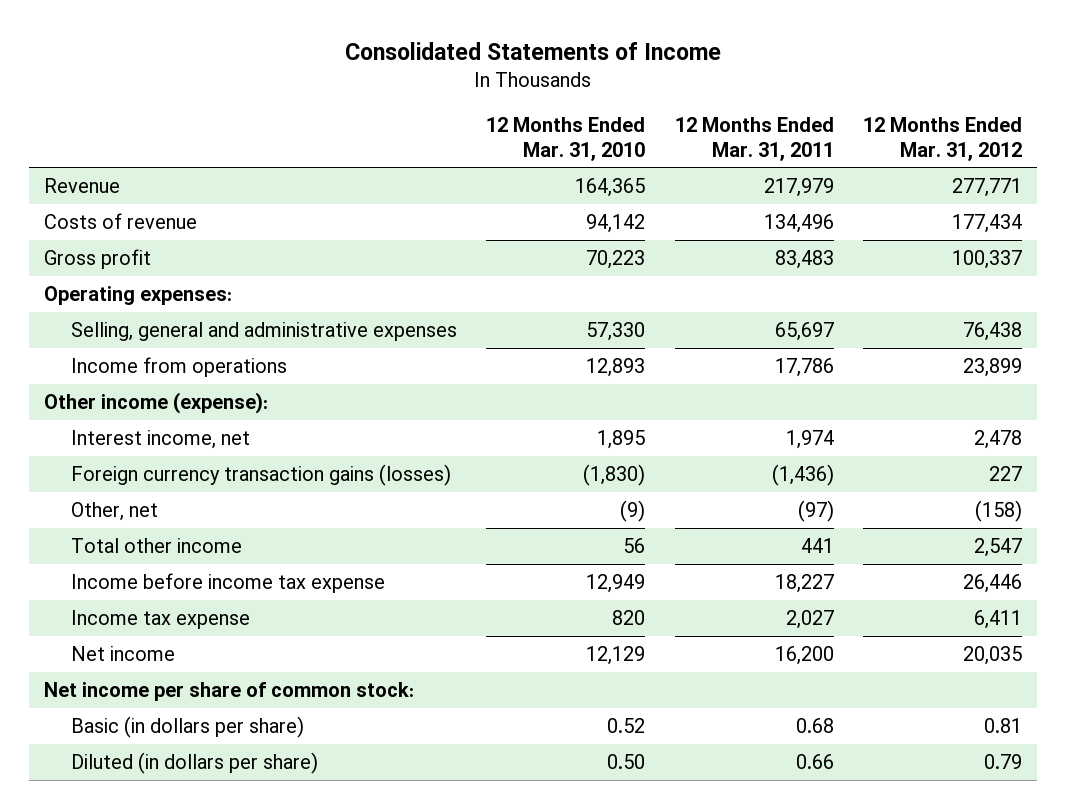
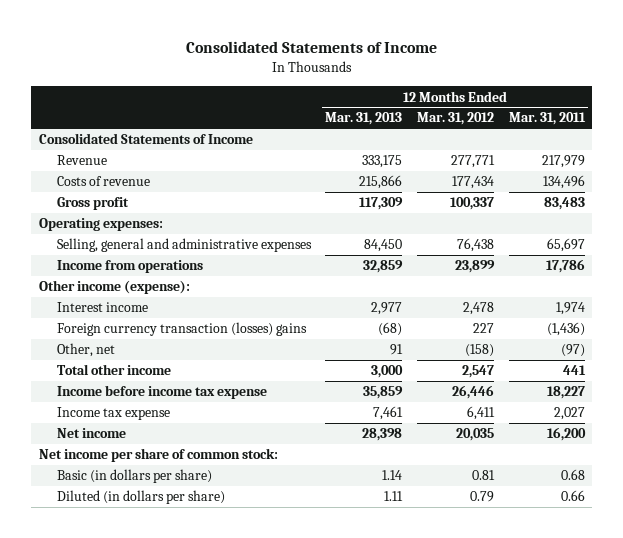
- | 12 Months Ended Mar. 31, 2010 | 12 Months Ended Mar. 31, 2011 | 12 Months Ended Mar. 31, 2012
+ | 12 Months Ended Mar. 31, 2013 | 12 Months Ended Mar. 31, 2012 | 12 Months Ended Mar. 31, 2011
+ Consolidated Statements of Income
- Interest income, net | 1,895 | 1,974 | 2,478
- Foreign currency transaction gains (losses) | (1,830) | (1,436) | 227
+ Interest income | 2,977 | 2,478 | 1,974
+ Foreign currency transaction (losses) gains | (68) | 227 | (1,436)

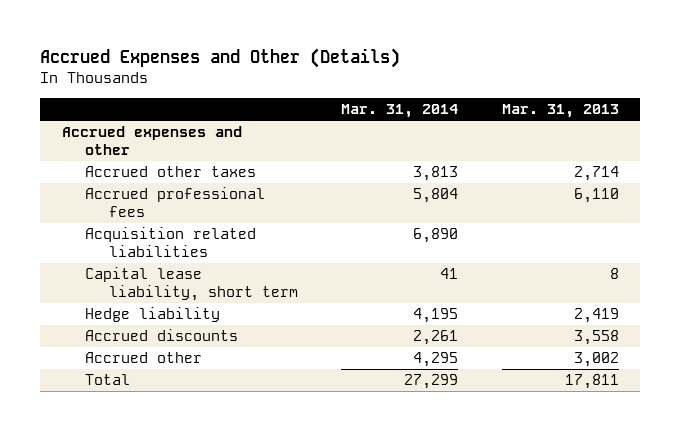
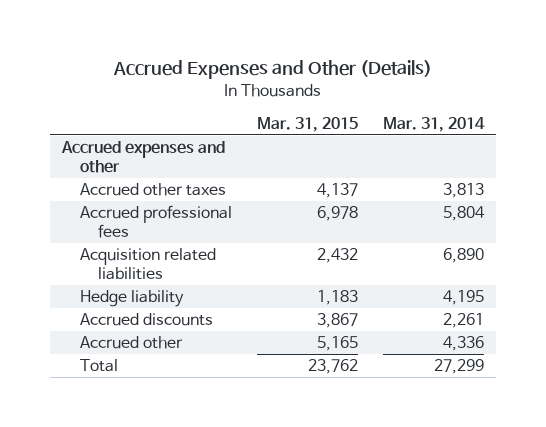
- | Mar. 31, 2014 | Mar. 31, 2013
+ | Mar. 31, 2015 | Mar. 31, 2014
- Capital lease liability, short term | 41 | 8
- Accrued other | 4,295 | 3,002
+ Accrued other | 5,165 | 4,336

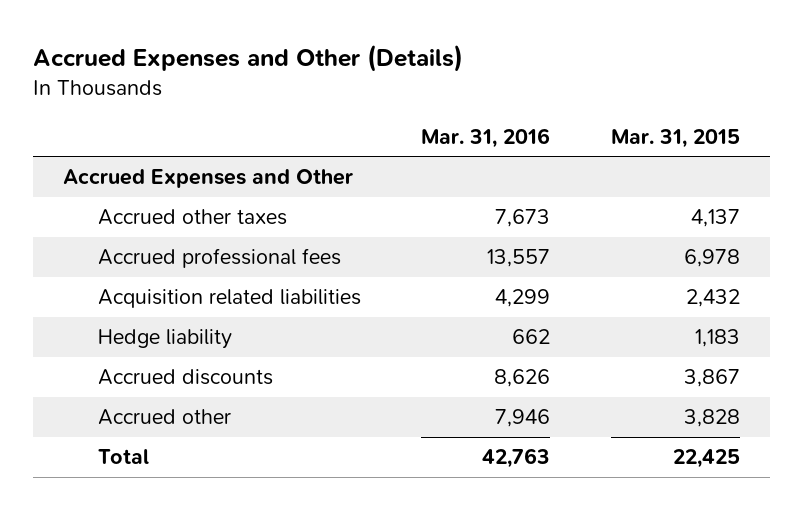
- | Mar. 31, 2015 | Mar. 31, 2014
+ | Mar. 31, 2016 | Mar. 31, 2015
- Accrued expenses and other
+ Accrued Expenses and Other
- Accrued other | 5,165 | 4,336
- Total | 23,762 | 27,299
+ Accrued other | 7,946 | 3,828
+ Total | 42,763 | 22,425

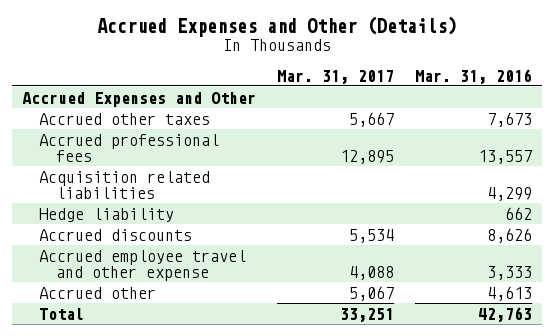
- | Mar. 31, 2016 | Mar. 31, 2015
+ | Mar. 31, 2017 | Mar. 31, 2016
- Accrued other | 7,946 | 3,828
+ Accrued employee travel and other expense | 4,088 | 3,333
+ Accrued other | 5,067 | 4,613

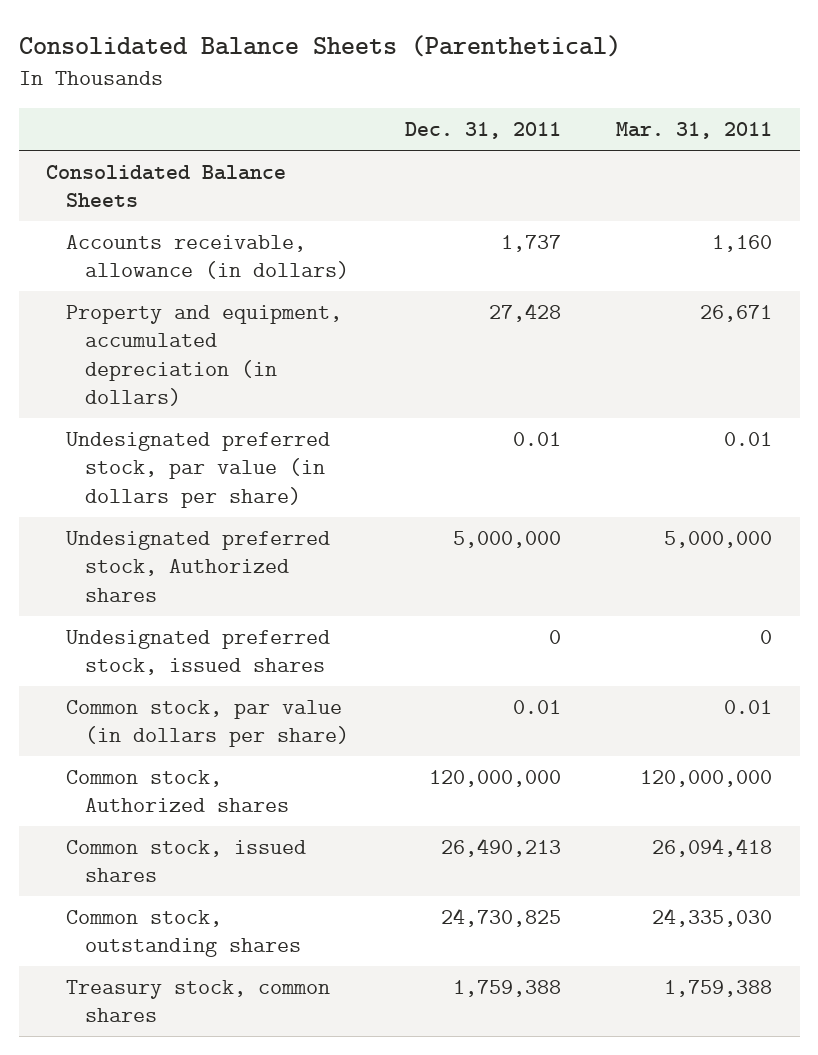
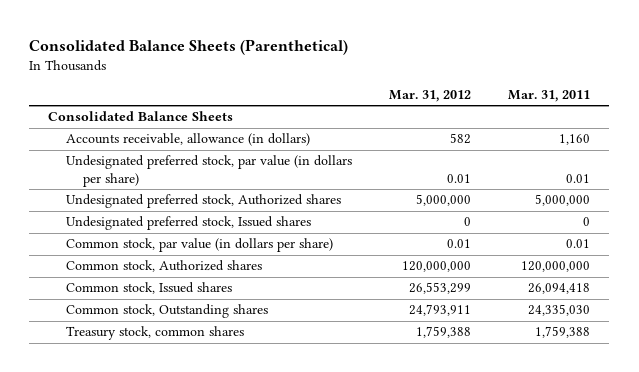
- | Dec. 31, 2011 | Mar. 31, 2011
+ | Mar. 31, 2012 | Mar. 31, 2011
- Property and equipment, accumulated depreciation (in dollars) | 27,428 | 26,671
- Undesignated preferred stock, issued shares | 0 | 0
+ Undesignated preferred stock, Issued shares | 0 | 0
- Common stock, issued shares | 26,490,213 | 26,094,418
- Common stock, outstanding shares | 24,730,825 | 24,335,030
+ Common stock, Issued shares | 26,553,299 | 26,094,418
+ Common stock, Outstanding shares | 24,793,911 | 24,335,030

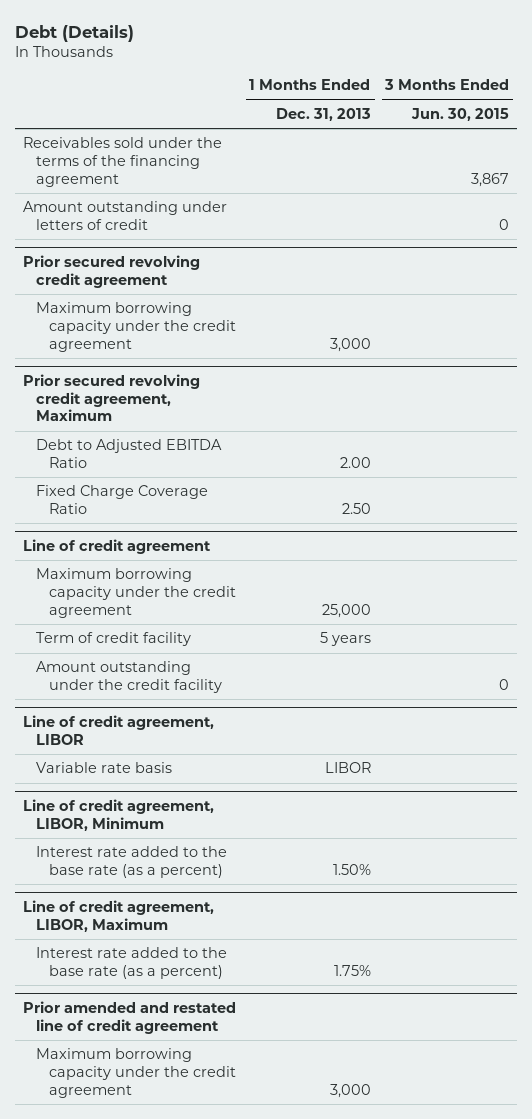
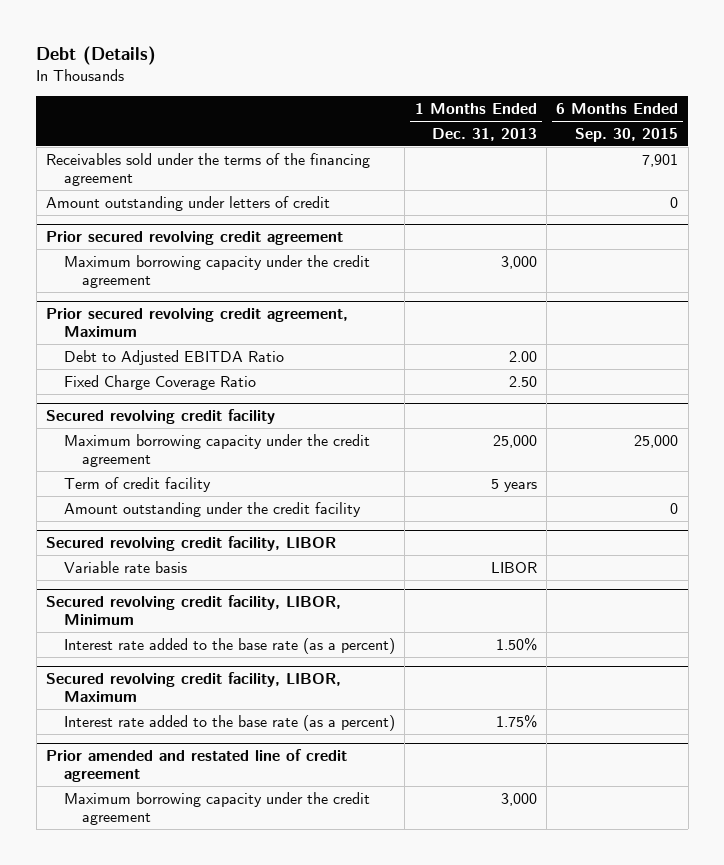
- | 1 Months Ended Dec. 31, 2013 | 3 Months Ended Jun. 30, 2015
+ | 1 Months Ended Dec. 31, 2013 | 6 Months Ended Sep. 30, 2015
- Line of credit agreement
+ Secured revolving credit facility
- Line of credit agreement, LIBOR
+ Secured revolving credit facility, LIBOR
- Line of credit agreement, LIBOR, Minimum
+ Secured revolving credit facility, LIBOR, Minimum
- Line of credit agreement, LIBOR, Maximum
+ Secured revolving credit facility, LIBOR, Maximum

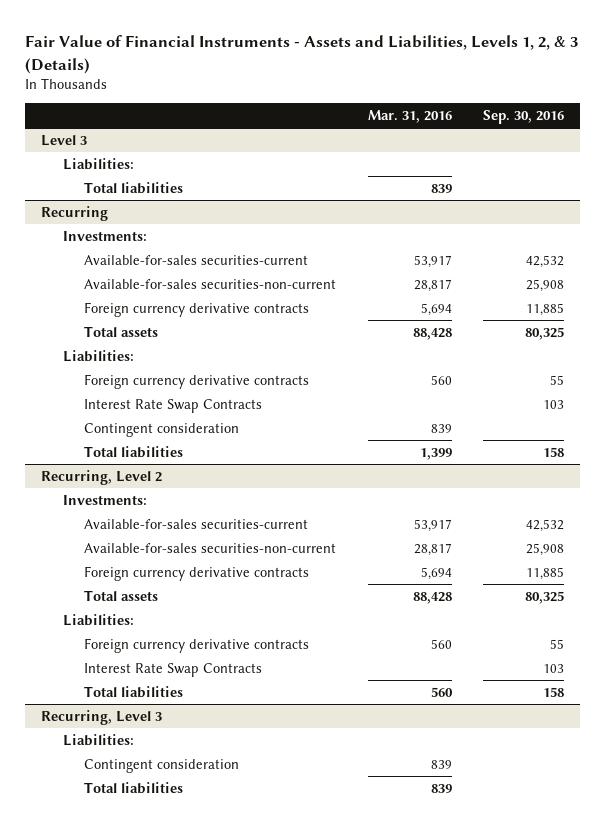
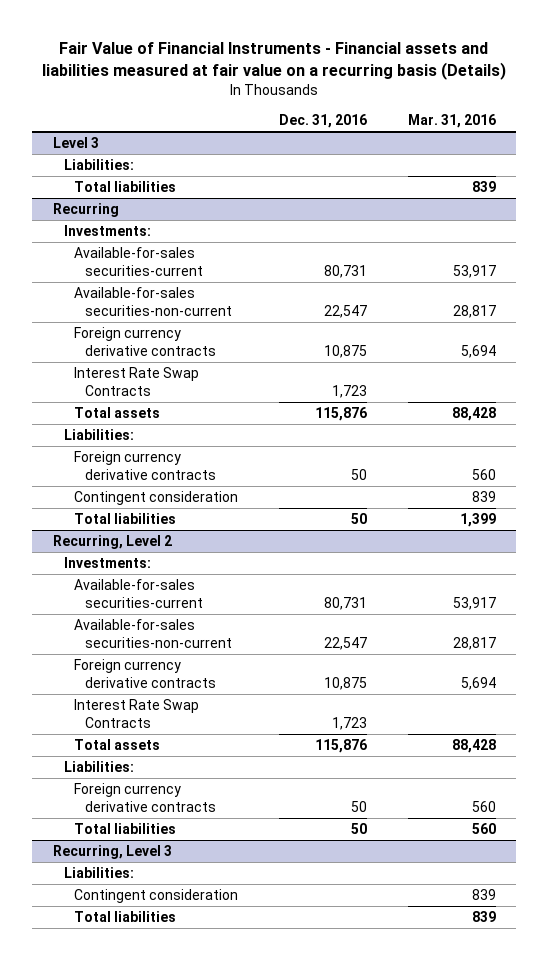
- Fair Value of Financial Instruments - Assets and Liabilities, Levels 1, 2, & 3 (Details)
+ Fair Value of Financial Instruments - Financial assets and liabilities measured at fair value on a recurring basis (Details)
- | Mar. 31, 2016 | Sep. 30, 2016
+ | Dec. 31, 2016 | Mar. 31, 2016
@ Recurring
moved up: Interest Rate Swap Contracts | 1,723 |
@ Recurring, Level 2
moved up: Interest Rate Swap Contracts | 1,723 |

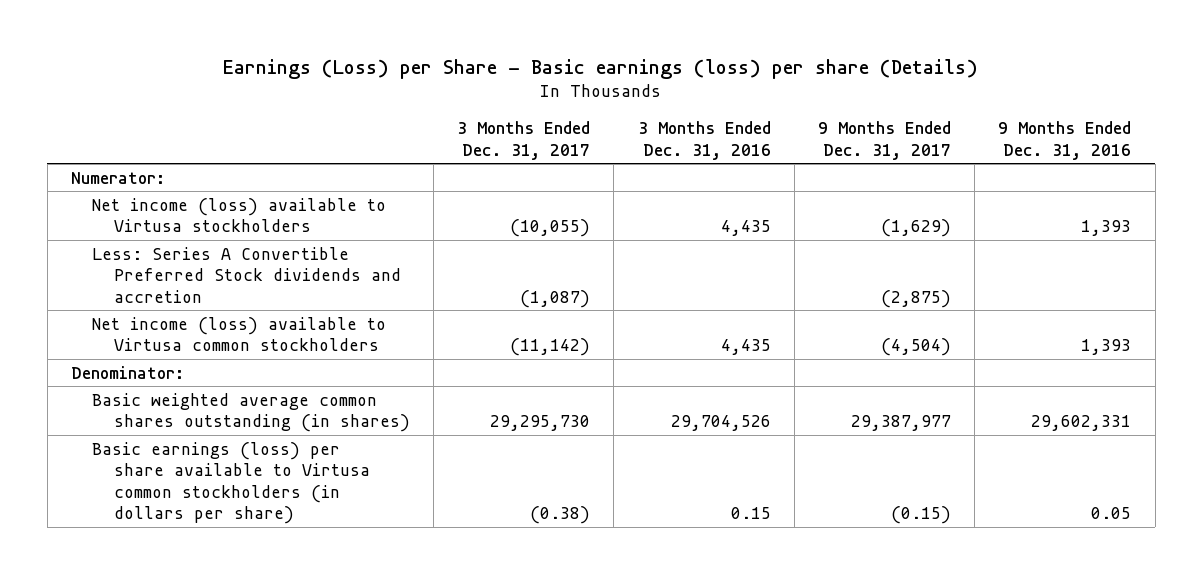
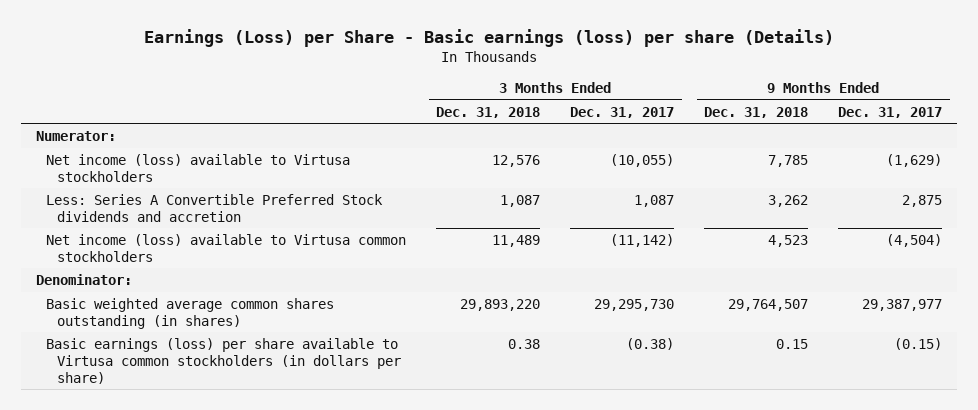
- | 3 Months Ended Dec. 31, 2017 | 3 Months Ended Dec. 31, 2016 | 9 Months Ended Dec. 31, 2017 | 9 Months Ended Dec. 31, 2016
+ | 3 Months Ended Dec. 31, 2018 | 3 Months Ended Dec. 31, 2017 | 9 Months Ended Dec. 31, 2018 | 9 Months Ended Dec. 31, 2017
- Less: Series A Convertible Preferred Stock dividends and accretion | (1,087) | | (2,875) |
+ Less: Series A Convertible Preferred Stock dividends and accretion | 1,087 | 1,087 | 3,262 | 2,875

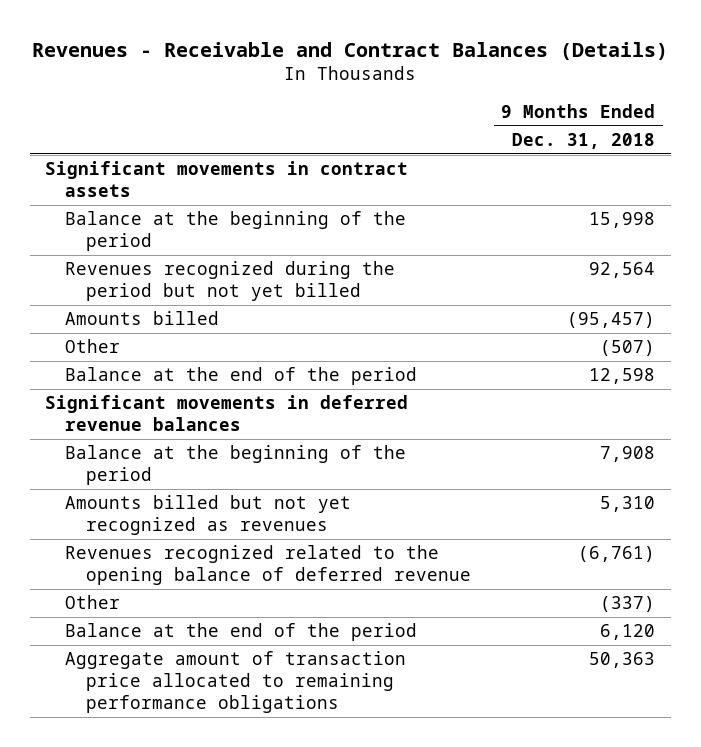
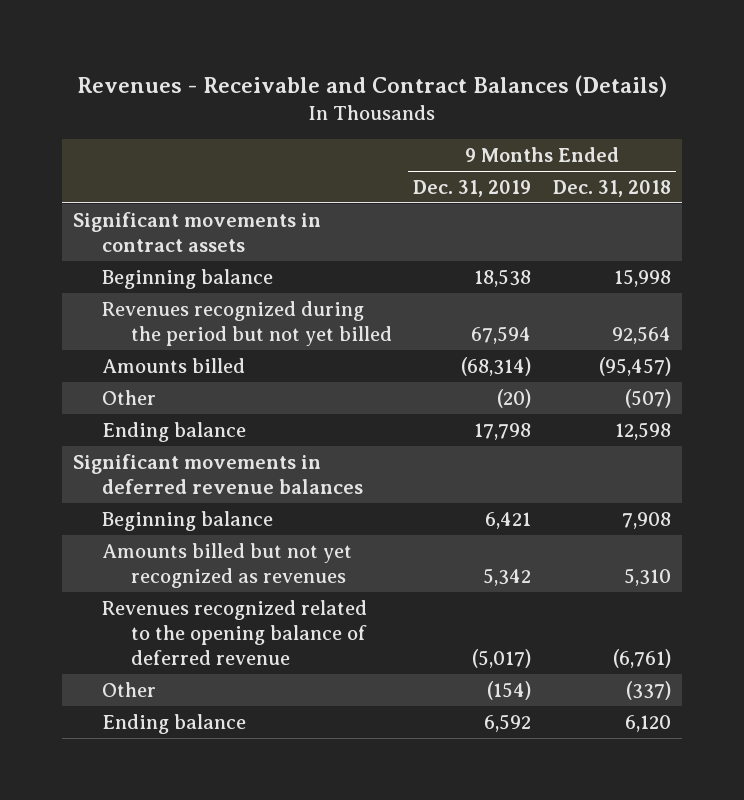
- | 9 Months Ended Dec. 31, 2018
+ | 9 Months Ended Dec. 31, 2019 | 9 Months Ended Dec. 31, 2018
- Balance at the beginning of the period | 15,998
+ Beginning balance | 18,538 | 15,998
- Balance at the end of the period | 12,598
+ Ending balance | 17,798 | 12,598
- Balance at the beginning of the period | 7,908
+ Beginning balance | 6,421 | 7,908
- Balance at the end of the period | 6,120
- Aggregate amount of transaction price allocated to remaining performance obligations | 50,363
+ Ending balance | 6,592 | 6,120

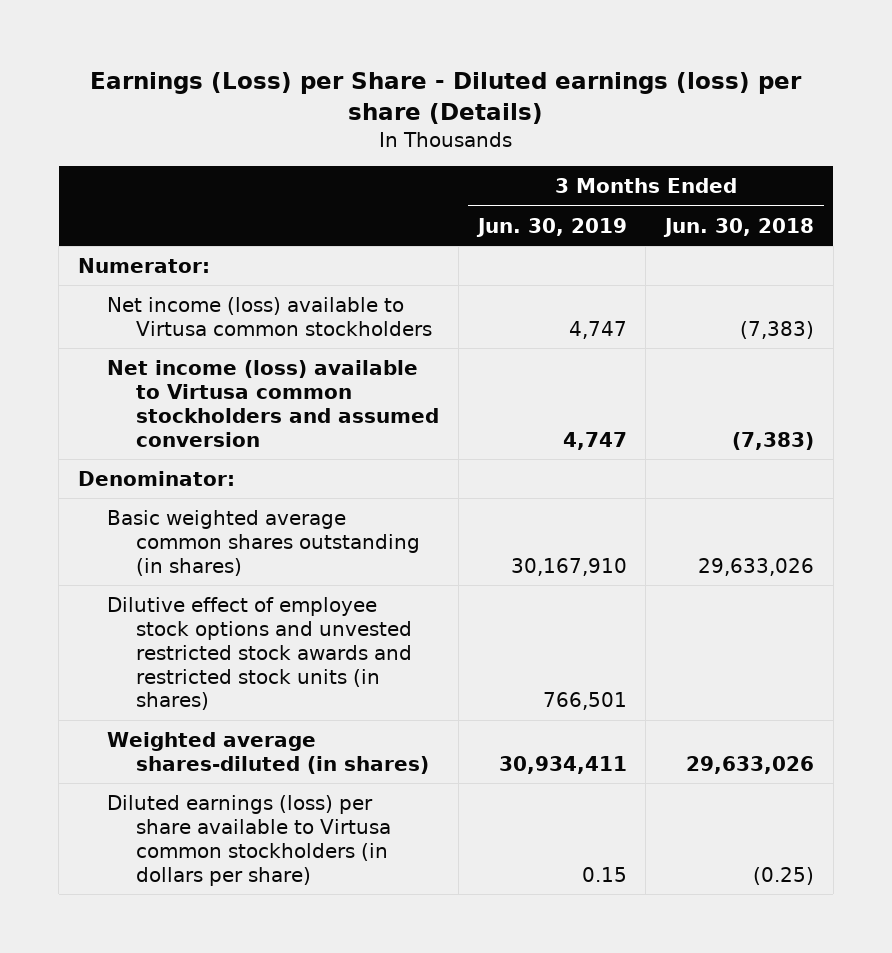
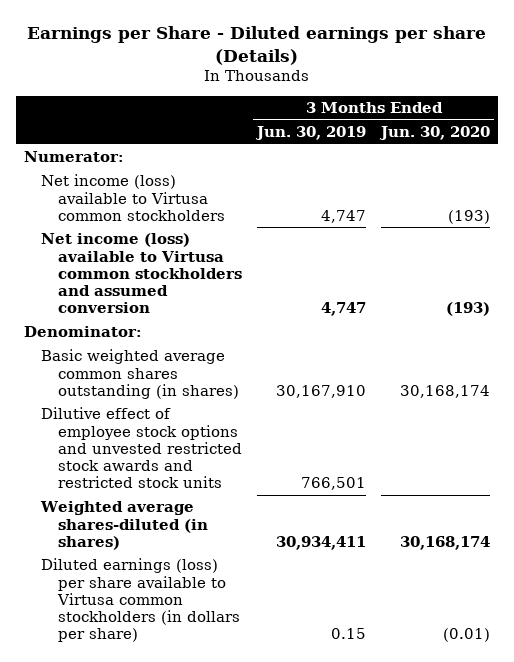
- Earnings (Loss) per Share - Diluted earnings (loss) per share (Details)
+ Earnings per Share - Diluted earnings per share (Details)
- | 3 Months Ended Jun. 30, 2019 | 3 Months Ended Jun. 30, 2018
+ | 3 Months Ended Jun. 30, 2019 | 3 Months Ended Jun. 30, 2020
- Dilutive effect of employee stock options and unvested restricted stock awards and restricted stock units (in shares) | 766,501 |
+ Dilutive effect of employee stock options and unvested restricted stock awards and restricted stock units | 766,501 |

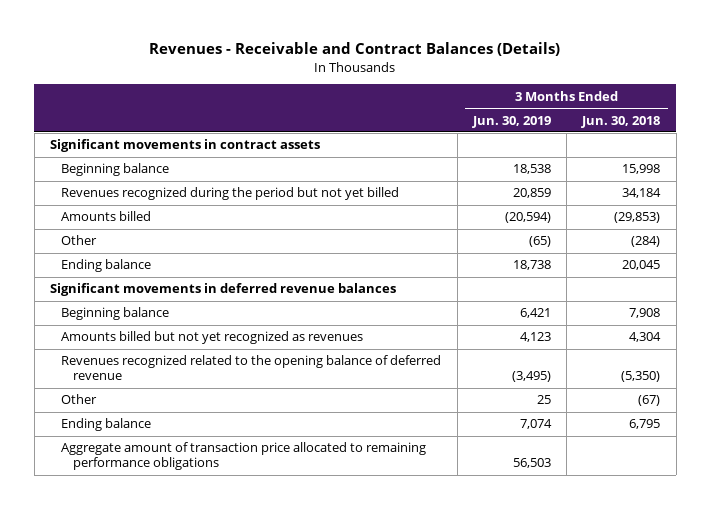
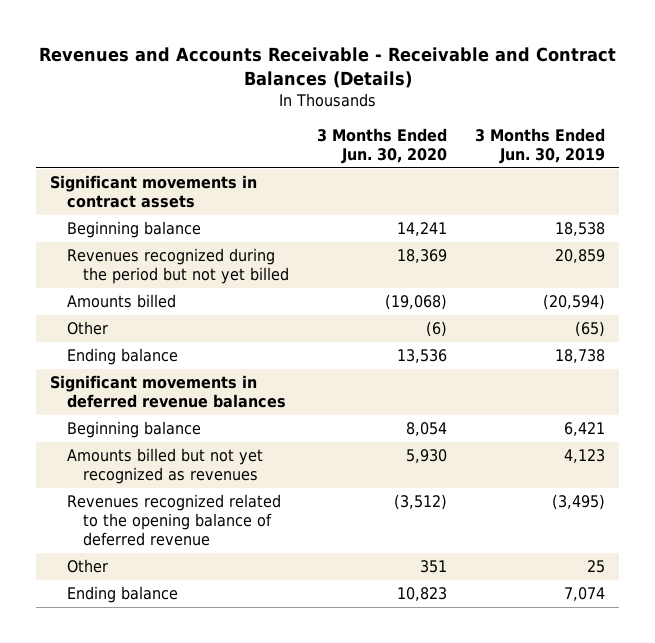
- Revenues - Receivable and Contract Balances (Details)
+ Revenues and Accounts Receivable - Receivable and Contract Balances (Details)
- | 3 Months Ended Jun. 30, 2019 | 3 Months Ended Jun. 30, 2018
+ | 3 Months Ended Jun. 30, 2020 | 3 Months Ended Jun. 30, 2019
- Aggregate amount of transaction price allocated to remaining performance obligations | 56,503 |

